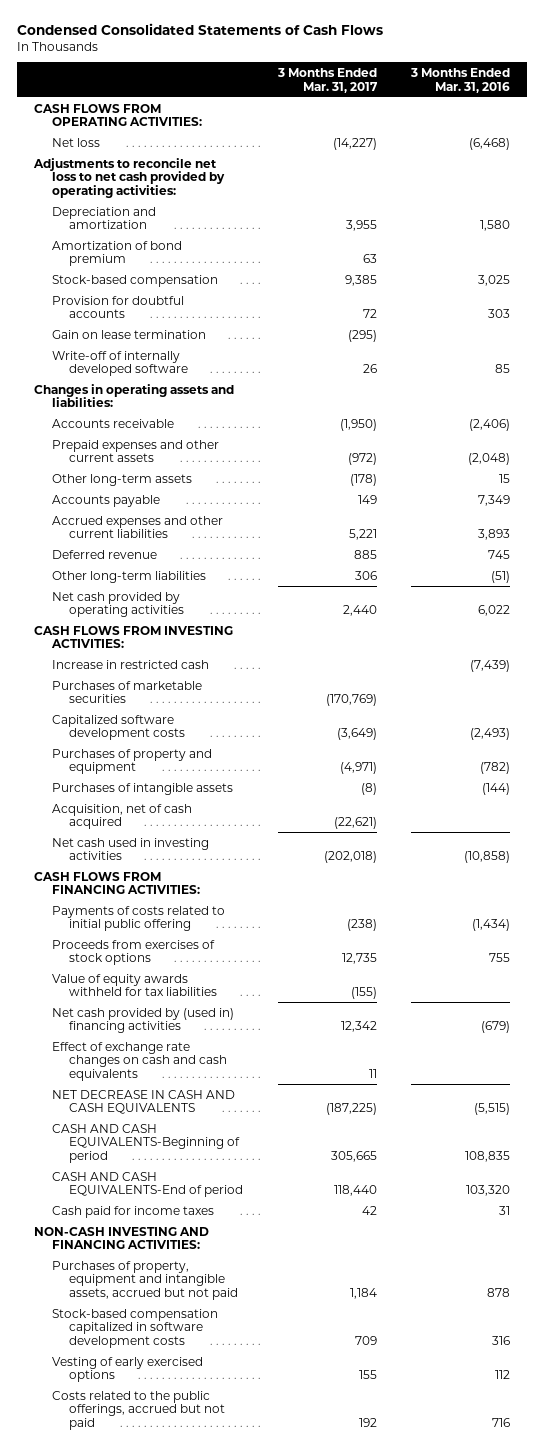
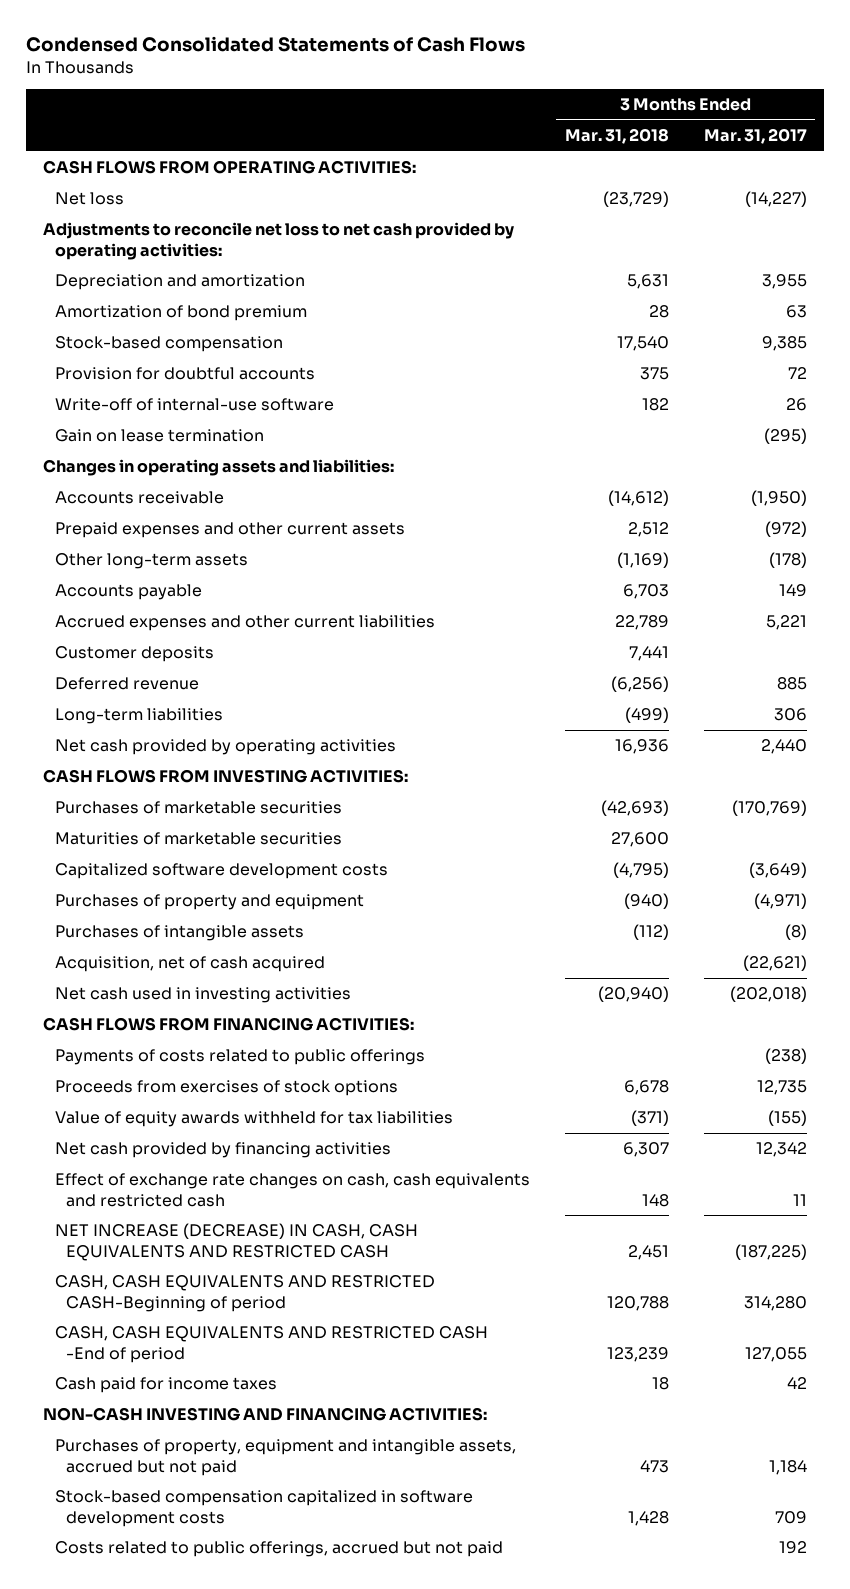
- | 3 Months Ended Mar. 31, 2017 | 3 Months Ended Mar. 31, 2016
+ | 3 Months Ended Mar. 31, 2018 | 3 Months Ended Mar. 31, 2017
+ Write-off of internal-use software | 182 | 26
- Write-off of internally developed software | 26 | 85
+ Customer deposits | 7,441 |
- Other long-term liabilities | 306 | (51)
+ Long-term liabilities | (499) | 306
- Increase in restricted cash | | (7,439)
+ Maturities of marketable securities | 27,600 |
- Payments of costs related to initial public offering | (238) | (1,434)
+ Payments of costs related to public offerings | | (238)
- Net cash provided by (used in) financing activities | 12,342 | (679)
- Effect of exchange rate changes on cash and cash equivalents | 11 |
- NET DECREASE IN CASH AND CASH EQUIVALENTS | (187,225) | (5,515)
- CASH AND CASH EQUIVALENTS-Beginning of period | 305,665 | 108,835
- CASH AND CASH EQUIVALENTS-End of period | 118,440 | 103,320
+ Net cash provided by financing activities | 6,307 | 12,342
+ Effect of exchange rate changes on cash, cash equivalents and restricted cash | 148 | 11
+ NET INCREASE (DECREASE) IN CASH, CASH EQUIVALENTS AND RESTRICTED CASH | 2,451 | (187,225)
+ CASH, CASH EQUIVALENTS AND RESTRICTED CASH-Beginning of period | 120,788 | 314,280
+ CASH, CASH EQUIVALENTS AND RESTRICTED CASH -End of period | 123,239 | 127,055
- Vesting of early exercised options | 155 | 112
- Costs related to the public offerings, accrued but not paid | 192 | 716
+ Costs related to public offerings, accrued but not paid | | 192

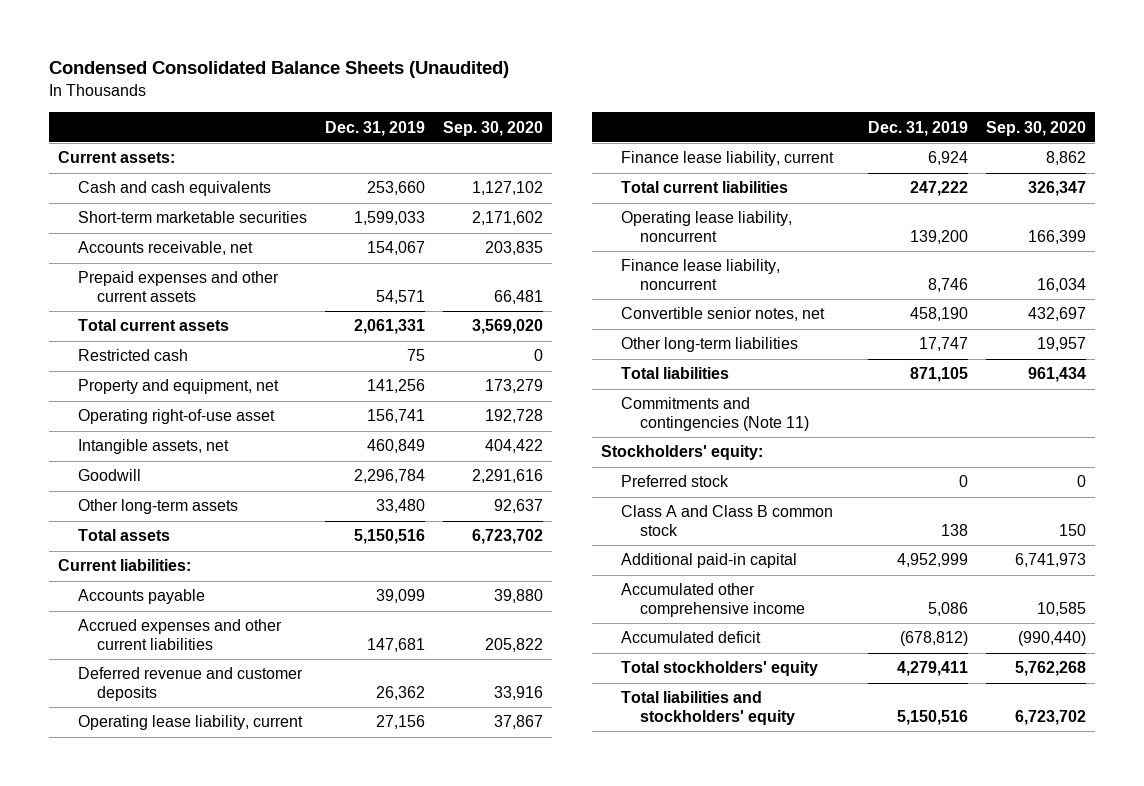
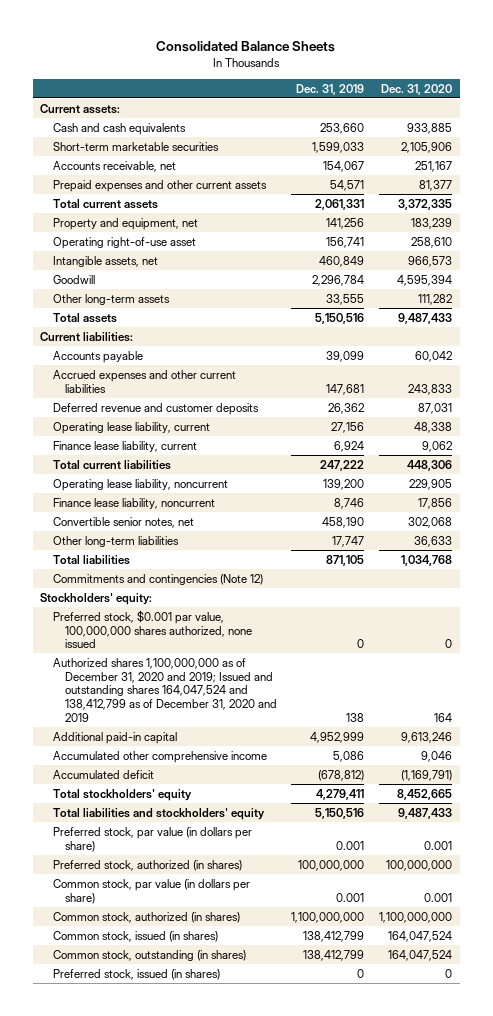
- Condensed Consolidated Balance Sheets (Unaudited)
+ Consolidated Balance Sheets
- | Dec. 31, 2019 | Sep. 30, 2020
+ | Dec. 31, 2019 | Dec. 31, 2020
- Restricted cash | 75 | 0
- Other long-term assets | 33,480 | 92,637
+ Other long-term assets | 33,555 | 111,282
- Commitments and contingencies (Note 11)
+ Commitments and contingencies (Note 12)
- Preferred stock | 0 | 0
- Class A and Class B common stock | 138 | 150
+ Preferred stock, $0.001 par value, 100,000,000 shares authorized, none issued | 0 | 0
+ Authorized shares 1,100,000,000 as of December 31, 2020 and 2019; Issued and outstanding shares 164,047,524 and 138,412,799 as of December 31, 2020 and 2019 | 138 | 164
+ Preferred stock, par value (in dollars per share) | 0.001 | 0.001
+ Preferred stock, authorized (in shares) | 100,000,000 | 100,000,000
+ Common stock, par value (in dollars per share) | 0.001 | 0.001
+ Common stock, authorized (in shares) | 1,100,000,000 | 1,100,000,000
+ Common stock, issued (in shares) | 138,412,799 | 164,047,524
+ Common stock, outstanding (in shares) | 138,412,799 | 164,047,524
+ Preferred stock, issued (in shares) | 0 | 0

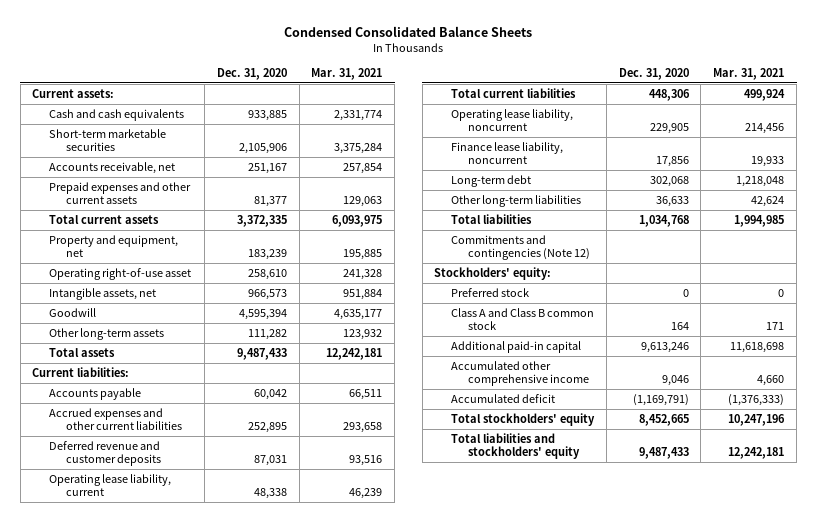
- Consolidated Balance Sheets
+ Condensed Consolidated Balance Sheets
- | Dec. 31, 2019 | Dec. 31, 2020
+ | Dec. 31, 2020 | Mar. 31, 2021
- Accrued expenses and other current liabilities | 147,681 | 243,833
+ Accrued expenses and other current liabilities | 252,895 | 293,658
- Finance lease liability, current | 6,924 | 9,062
- Convertible senior notes, net | 458,190 | 302,068
+ Long-term debt | 302,068 | 1,218,048
- Preferred stock, $0.001 par value, 100,000,000 shares authorized, none issued | 0 | 0
- Authorized shares 1,100,000,000 as of December 31, 2020 and 2019; Issued and outstanding shares 164,047,524 and 138,412,799 as of December 31, 2020 and 2019 | 138 | 164
+ Preferred stock | 0 | 0
+ Class A and Class B common stock | 164 | 171
- Preferred stock, par value (in dollars per share) | 0.001 | 0.001
- Preferred stock, authorized (in shares) | 100,000,000 | 100,000,000
- Common stock, par value (in dollars per share) | 0.001 | 0.001
- Common stock, authorized (in shares) | 1,100,000,000 | 1,100,000,000
- Common stock, issued (in shares) | 138,412,799 | 164,047,524
- Common stock, outstanding (in shares) | 138,412,799 | 164,047,524
- Preferred stock, issued (in shares) | 0 | 0

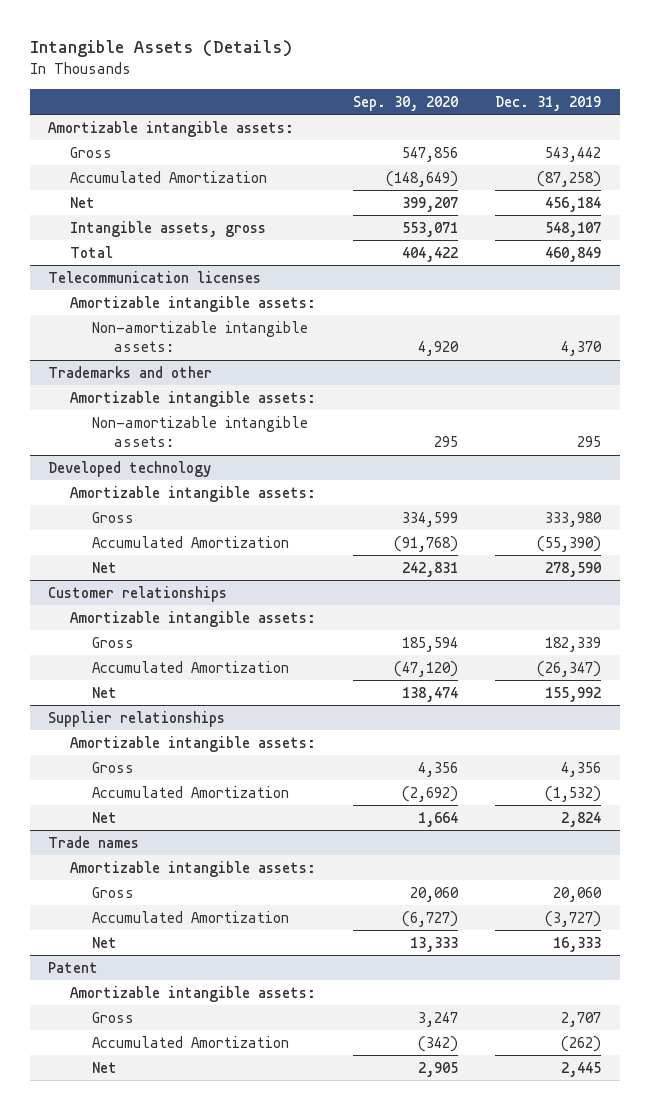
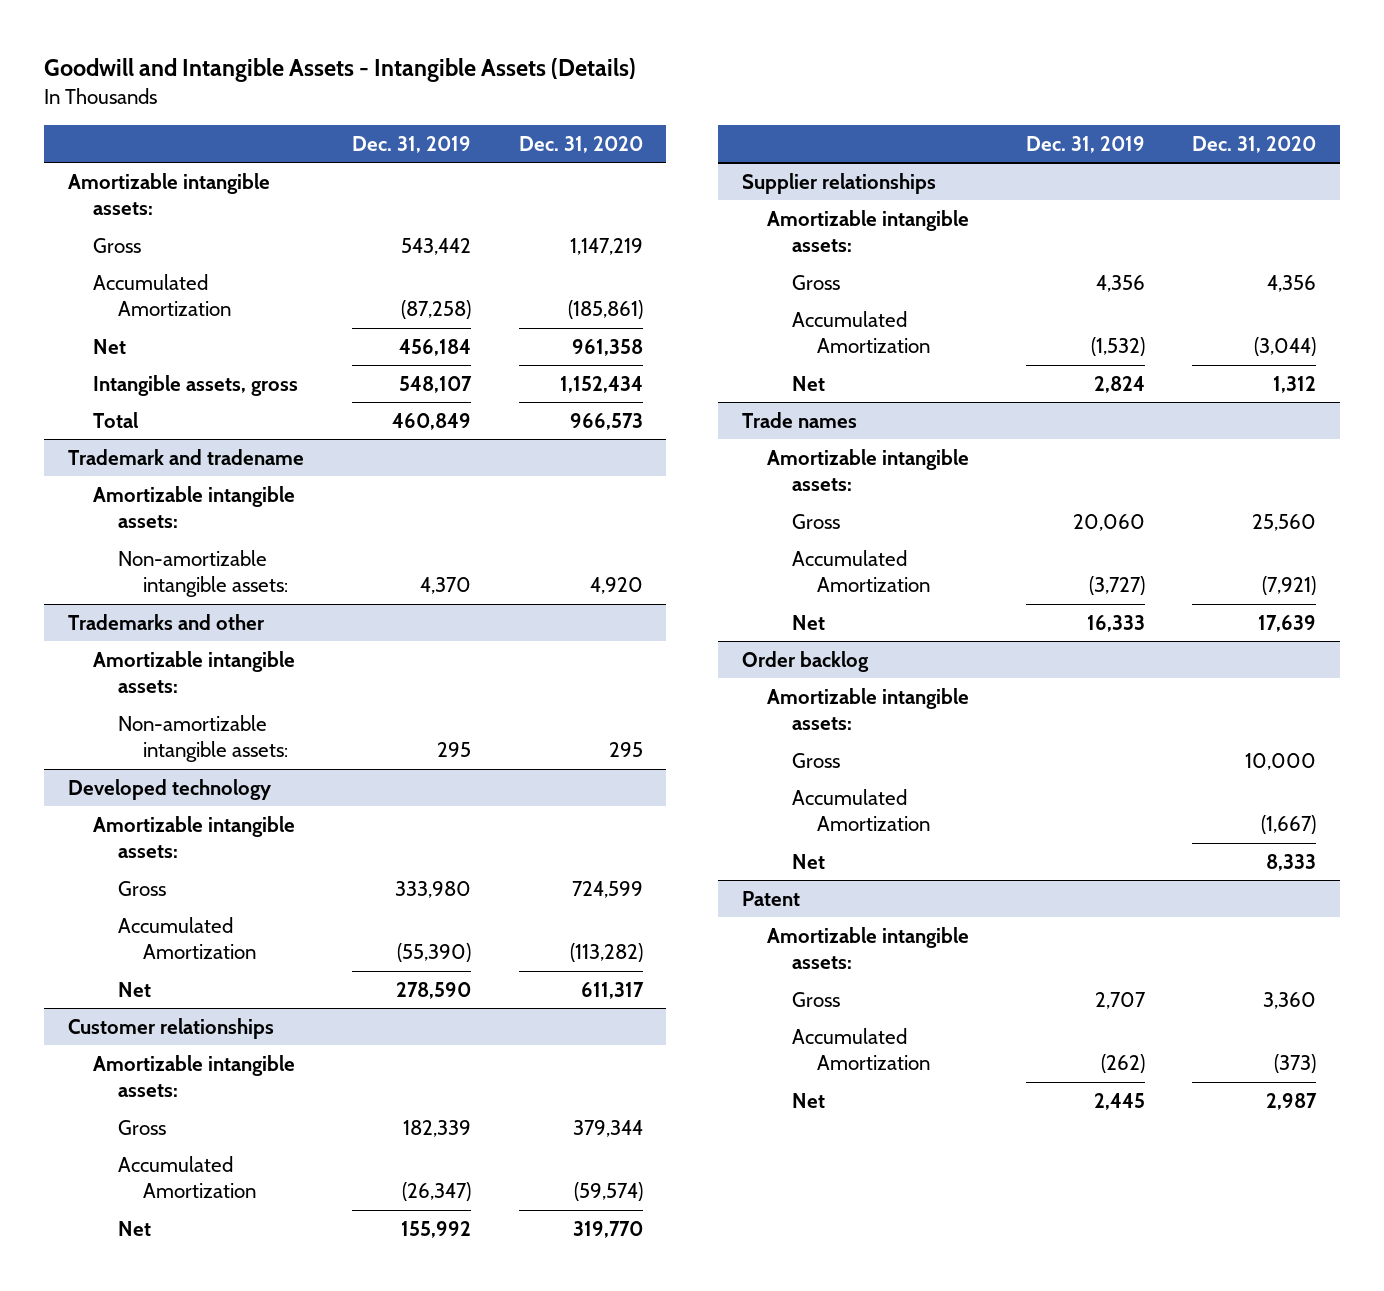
- Intangible Assets (Details)
+ Goodwill and Intangible Assets - Intangible Assets (Details)
- | Sep. 30, 2020 | Dec. 31, 2019
+ | Dec. 31, 2019 | Dec. 31, 2020
- Telecommunication licenses
+ Trademark and tradename
+ Order backlog
+ Amortizable intangible assets:
+ Gross | | 10,000
+ Accumulated Amortization | | (1,667)
+ Net | | 8,333

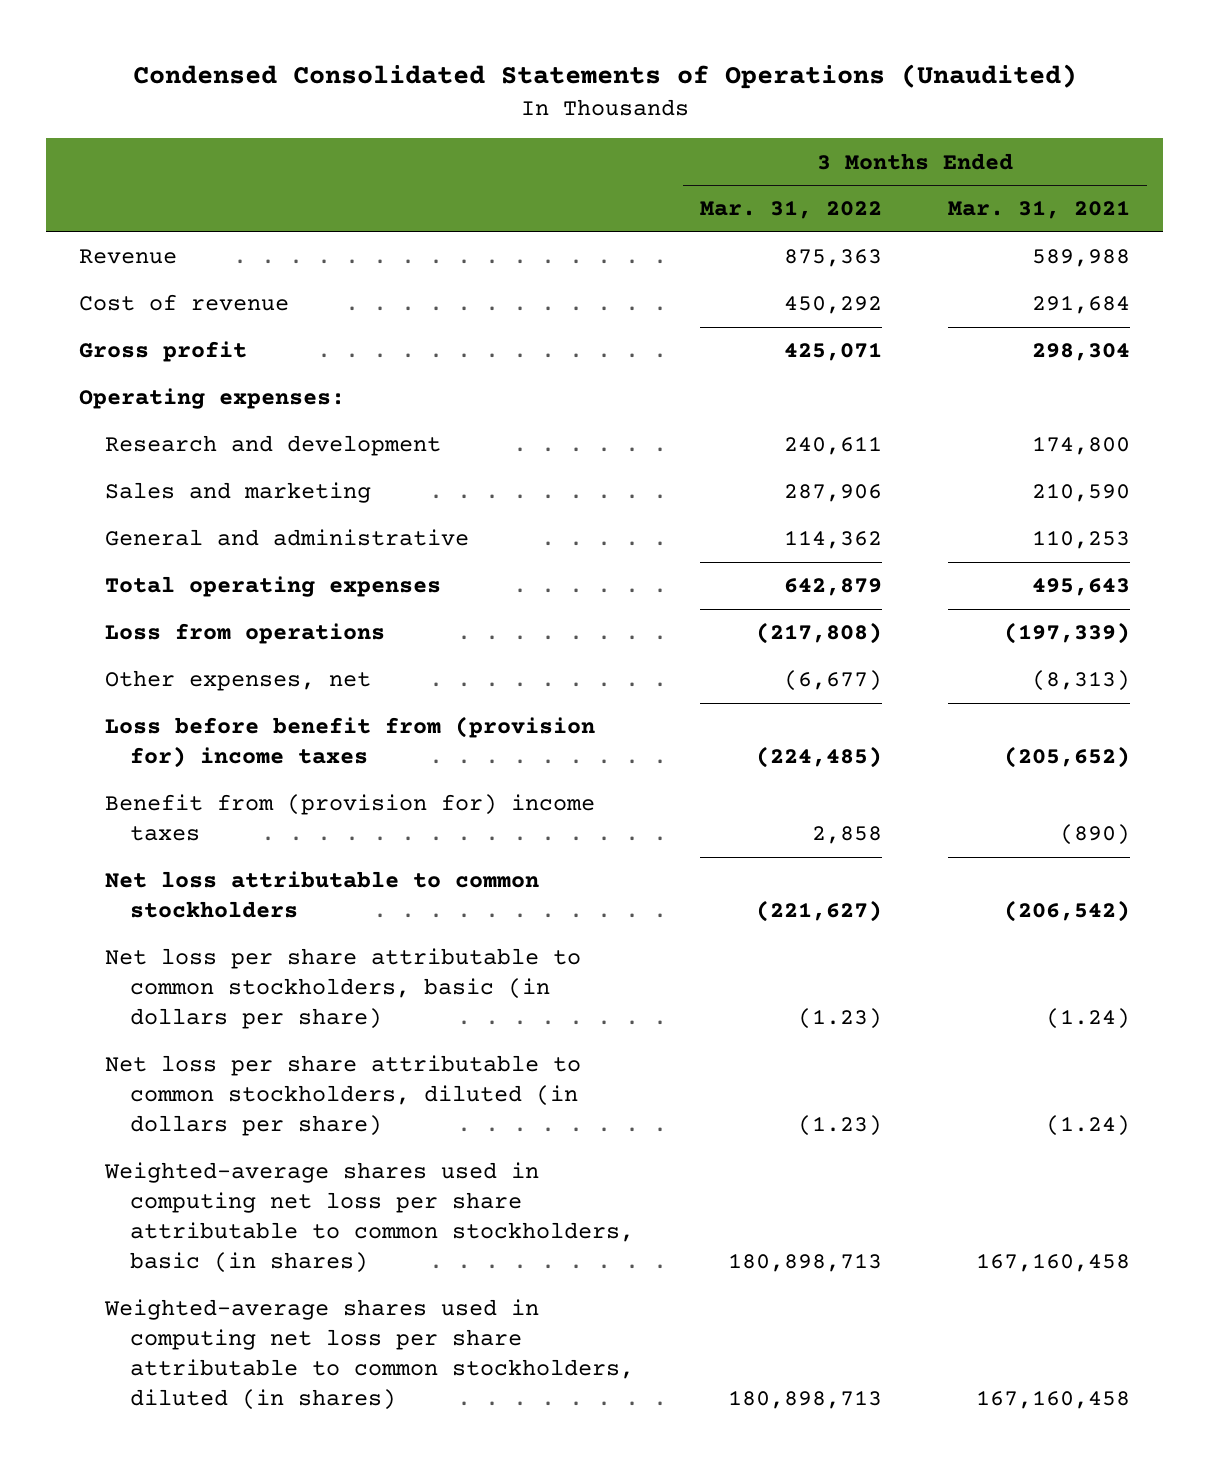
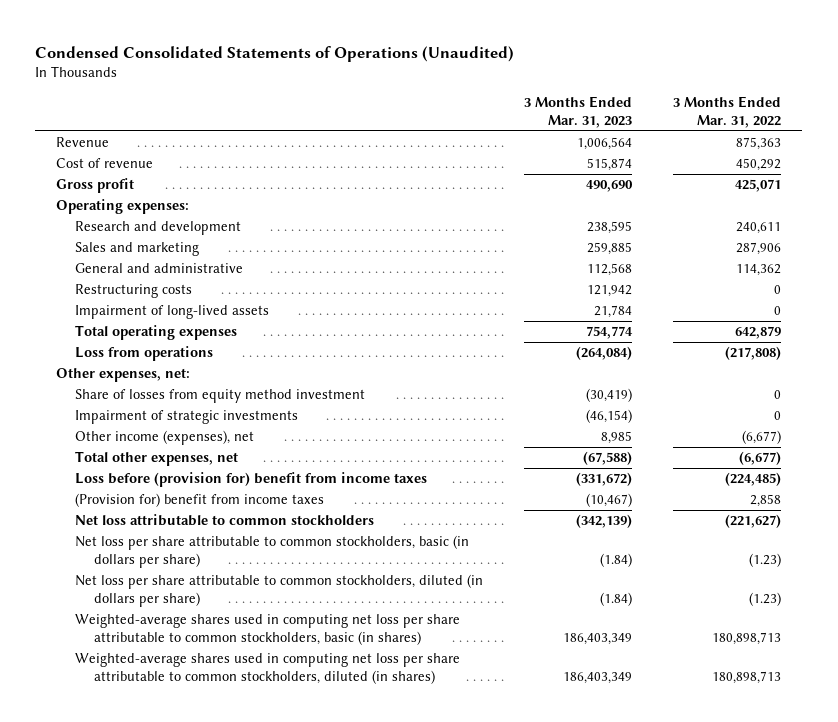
- | 3 Months Ended Mar. 31, 2022 | 3 Months Ended Mar. 31, 2021
+ | 3 Months Ended Mar. 31, 2023 | 3 Months Ended Mar. 31, 2022
+ Restructuring costs | 121,942 | 0
+ Impairment of long-lived assets | 21,784 | 0
- Other expenses, net | (6,677) | (8,313)
- Loss before benefit from (provision for) income taxes | (224,485) | (205,652)
- Benefit from (provision for) income taxes | 2,858 | (890)
+ Other expenses, net:
+ Share of losses from equity method investment | (30,419) | 0
+ Impairment of strategic investments | (46,154) | 0
+ Other income (expenses), net | 8,985 | (6,677)
+ Total other expenses, net | (67,588) | (6,677)
+ Loss before (provision for) benefit from income taxes | (331,672) | (224,485)
+ (Provision for) benefit from income taxes | (10,467) | 2,858

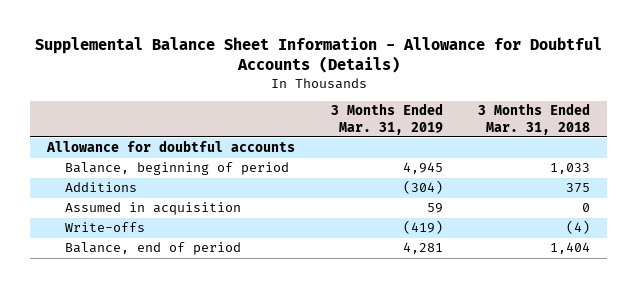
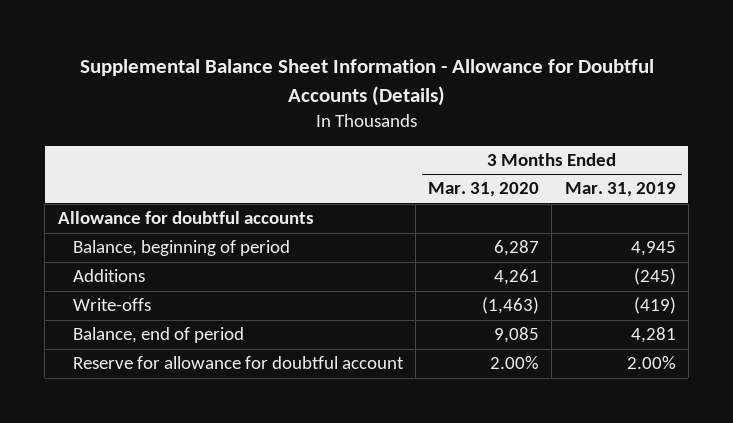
- | 3 Months Ended Mar. 31, 2019 | 3 Months Ended Mar. 31, 2018
+ | 3 Months Ended Mar. 31, 2020 | 3 Months Ended Mar. 31, 2019
- Additions | (304) | 375
- Assumed in acquisition | 59 | 0
+ Additions | 4,261 | (245)
+ Reserve for allowance for doubtful account | 2.00% | 2.00%

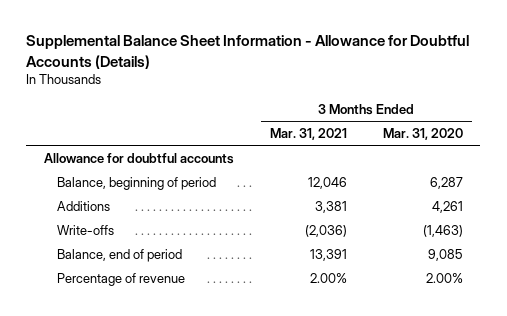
- | 3 Months Ended Mar. 31, 2020 | 3 Months Ended Mar. 31, 2019
+ | 3 Months Ended Mar. 31, 2021 | 3 Months Ended Mar. 31, 2020
- Reserve for allowance for doubtful account | 2.00% | 2.00%
+ Percentage of revenue | 2.00% | 2.00%

